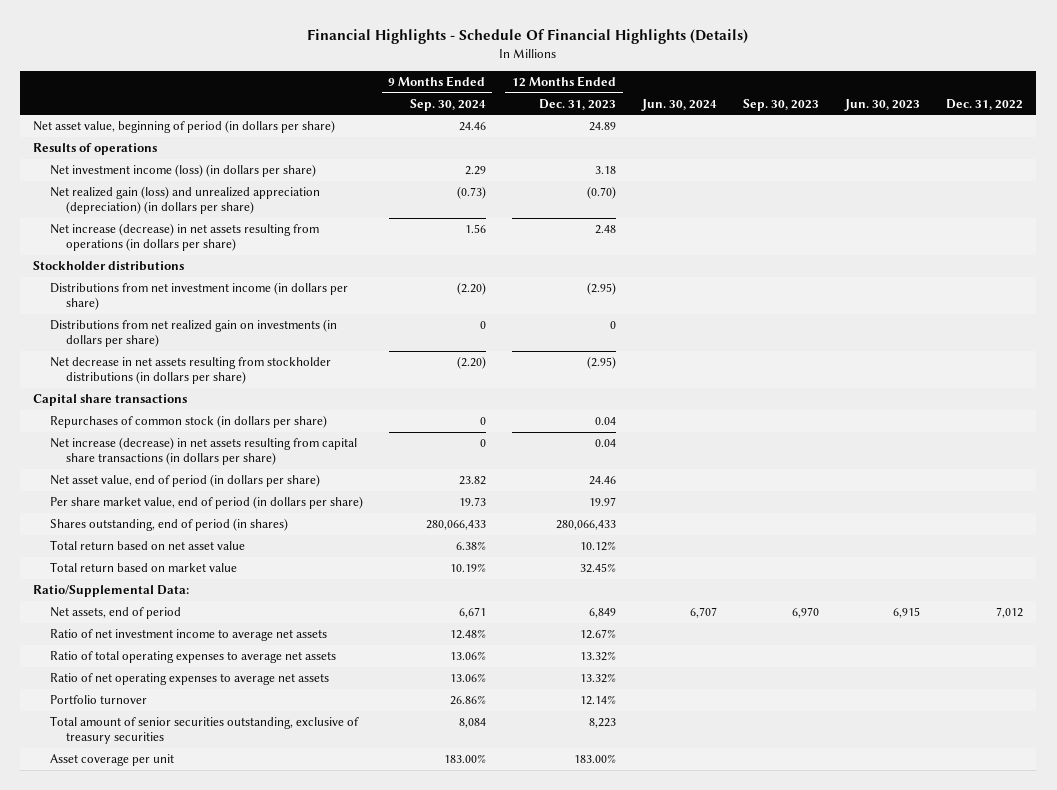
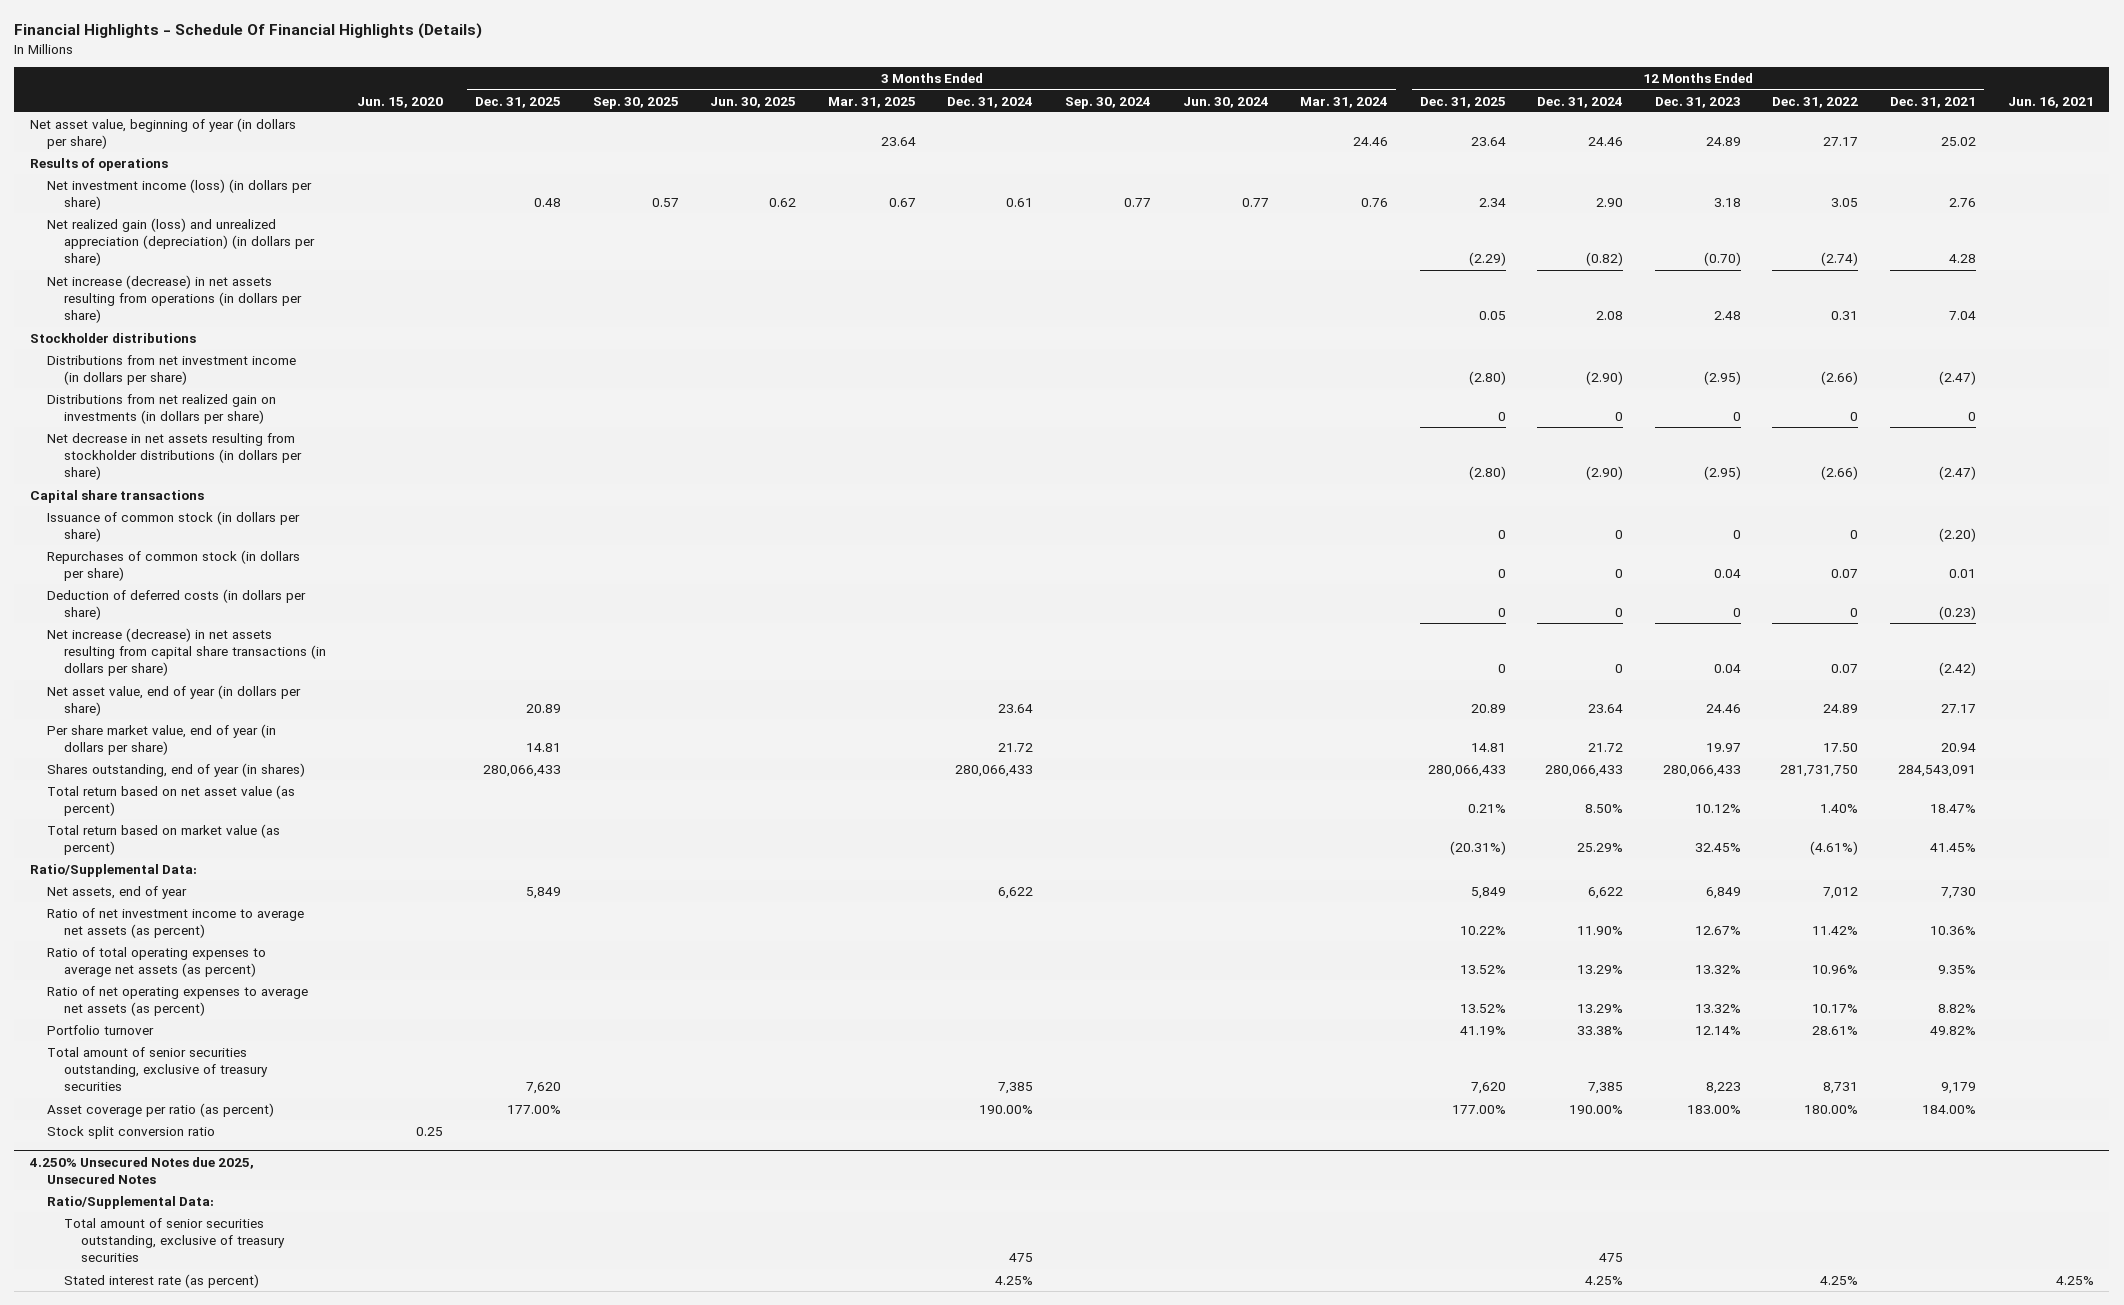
- | 9 Months Ended Sep. 30, 2024 | 12 Months Ended Dec. 31, 2023 | Jun. 30, 2024 | Sep. 30, 2023 | Jun. 30, 2023 | Dec. 31, 2022
+ | Jun. 15, 2020 | 3 Months Ended Dec. 31, 2025 | 3 Months Ended Sep. 30, 2025 | 3 Months Ended Jun. 30, 2025 | 3 Months Ended Mar. 31, 2025 | 3 Months Ended Dec. 31, 2024 | 3 Months Ended Sep. 30, 2024 | 3 Months Ended Jun. 30, 2024 | 3 Months Ended Mar. 31, 2024 | 12 Months Ended Dec. 31, 2025 | 12 Months Ended Dec. 31, 2024 | 12 Months Ended Dec. 31, 2023 | 12 Months Ended Dec. 31, 2022 | 12 Months Ended Dec. 31, 2021 | Jun. 16, 2021
- Net asset value, beginning of period (in dollars per share) | 24.46 | 24.89 | | | |
+ Net asset value, beginning of year (in dollars per share) | | | | | 23.64 | | | | 24.46 | 23.64 | 24.46 | 24.89 | 27.17 | 25.02 |
+ Issuance of common stock (in dollars per share) | | | | | | | | | | 0 | 0 | 0 | 0 | (2.20) |
+ Deduction of deferred costs (in dollars per share) | | | | | | | | | | 0 | 0 | 0 | 0 | (0.23) |
- Net asset value, end of period (in dollars per share) | 23.82 | 24.46 | | | |
- Per share market value, end of period (in dollars per share) | 19.73 | 19.97 | | | |
- Shares outstanding, end of period (in shares) | 280,066,433 | 280,066,433 | | | |
- Total return based on net asset value | 6.38% | 10.12% | | | |
- Total return based on market value | 10.19% | 32.45% | | | |
+ Net asset value, end of year (in dollars per share) | | 20.89 | | | | 23.64 | | | | 20.89 | 23.64 | 24.46 | 24.89 | 27.17 |
+ Per share market value, end of year (in dollars per share) | | 14.81 | | | | 21.72 | | | | 14.81 | 21.72 | 19.97 | 17.50 | 20.94 |
+ Shares outstanding, end of year (in shares) | | 280,066,433 | | | | 280,066,433 | | | | 280,066,433 | 280,066,433 | 280,066,433 | 281,731,750 | 284,543,091 |
+ Total return based on net asset value (as percent) | | | | | | | | | | 0.21% | 8.50% | 10.12% | 1.40% | 18.47% |
+ Total return based on market value (as percent) | | | | | | | | | | (20.31%) | 25.29% | 32.45% | (4.61%) | 41.45% |
- Net assets, end of period | 6,671 | 6,849 | 6,707 | 6,970 | 6,915 | 7,012
- Ratio of net investment income to average net assets | 12.48% | 12.67% | | | |
- Ratio of total operating expenses to average net assets | 13.06% | 13.32% | | | |
- Ratio of net operating expenses to average net assets | 13.06% | 13.32% | | | |
+ Net assets, end of year | | 5,849 | | | | 6,622 | | | | 5,849 | 6,622 | 6,849 | 7,012 | 7,730 |
+ Ratio of net investment income to average net assets (as percent) | | | | | | | | | | 10.22% | 11.90% | 12.67% | 11.42% | 10.36% |
+ Ratio of total operating expenses to average net assets (as percent) | | | | | | | | | | 13.52% | 13.29% | 13.32% | 10.96% | 9.35% |
+ Ratio of net operating expenses to average net assets (as percent) | | | | | | | | | | 13.52% | 13.29% | 13.32% | 10.17% | 8.82% |
- Asset coverage per unit | 183.00% | 183.00% | | | |
+ Asset coverage per ratio (as percent) | | 177.00% | | | | 190.00% | | | | 177.00% | 190.00% | 183.00% | 180.00% | 184.00% |
+ Stock split conversion ratio | 0.25 | | | | | | | | | | | | | |
+ 4.250% Unsecured Notes due 2025, Unsecured Notes
+ Ratio/Supplemental Data:
+ Total amount of senior securities outstanding, exclusive of treasury securities | | | | | | 475 | | | | | 475 | | | |
+ Stated interest rate (as percent) | | | | | | 4.25% | | | | | 4.25% | | 4.25% | | 4.25%

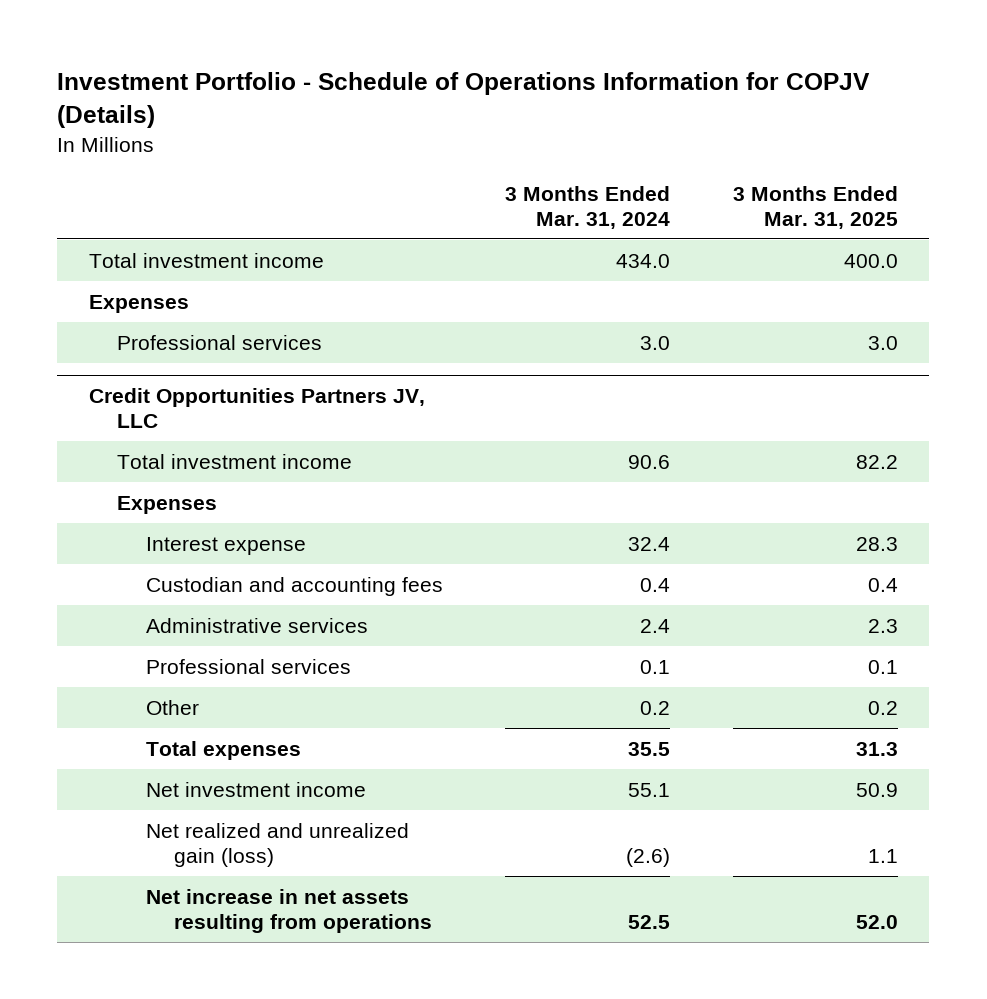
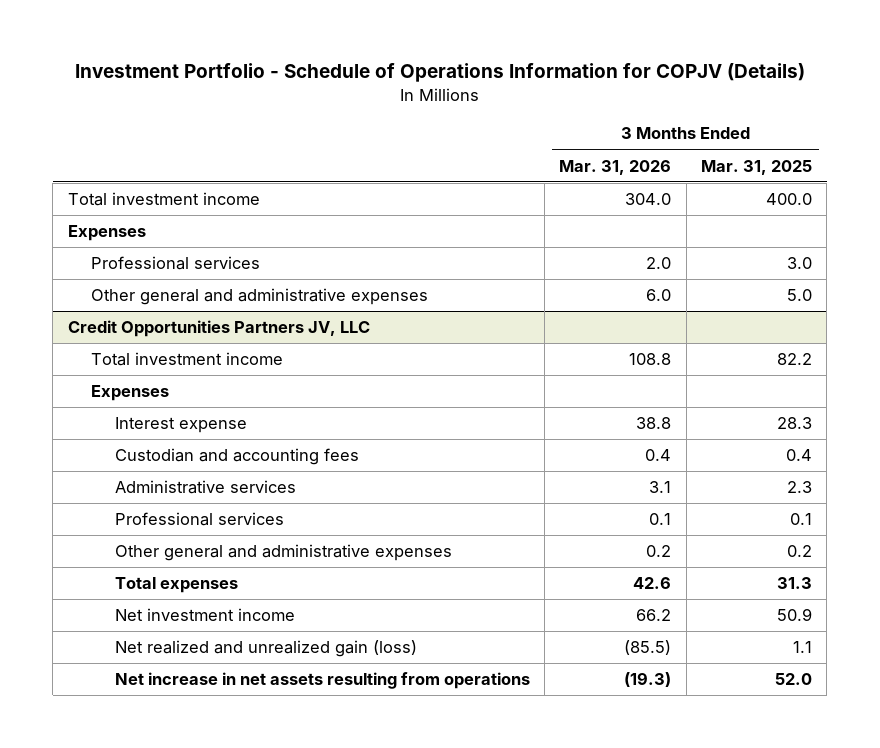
- | 3 Months Ended Mar. 31, 2024 | 3 Months Ended Mar. 31, 2025
+ | 3 Months Ended Mar. 31, 2026 | 3 Months Ended Mar. 31, 2025
+ Other general and administrative expenses | 6.0 | 5.0
@ Credit Opportunities Partners JV, LLC
- Other | 0.2 | 0.2
+ Other general and administrative expenses | 0.2 | 0.2

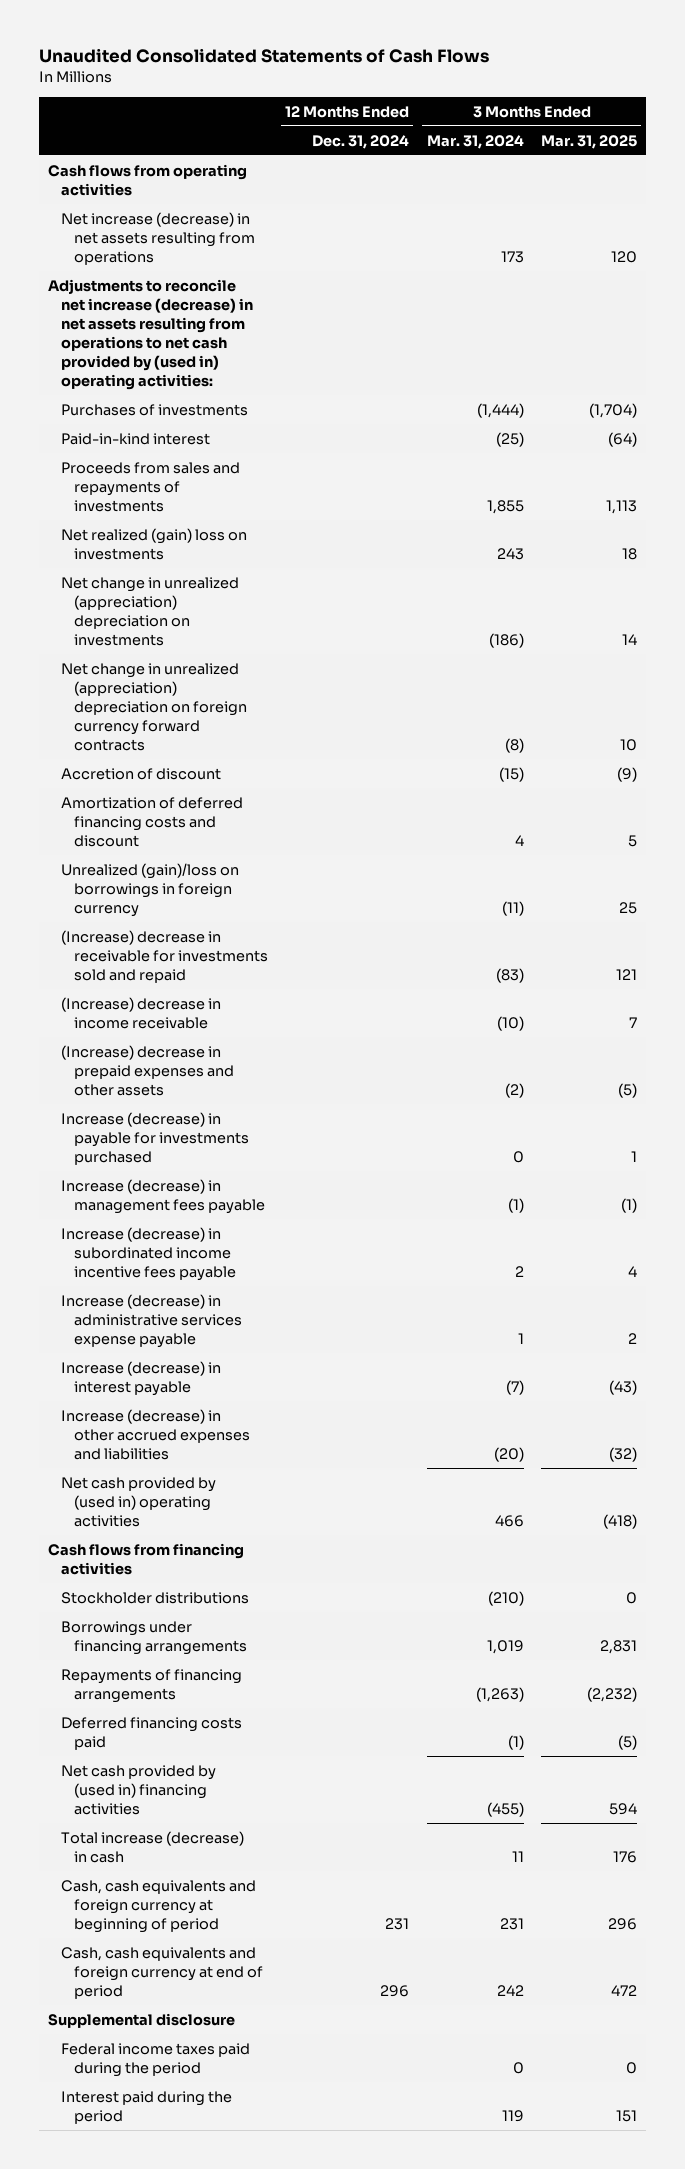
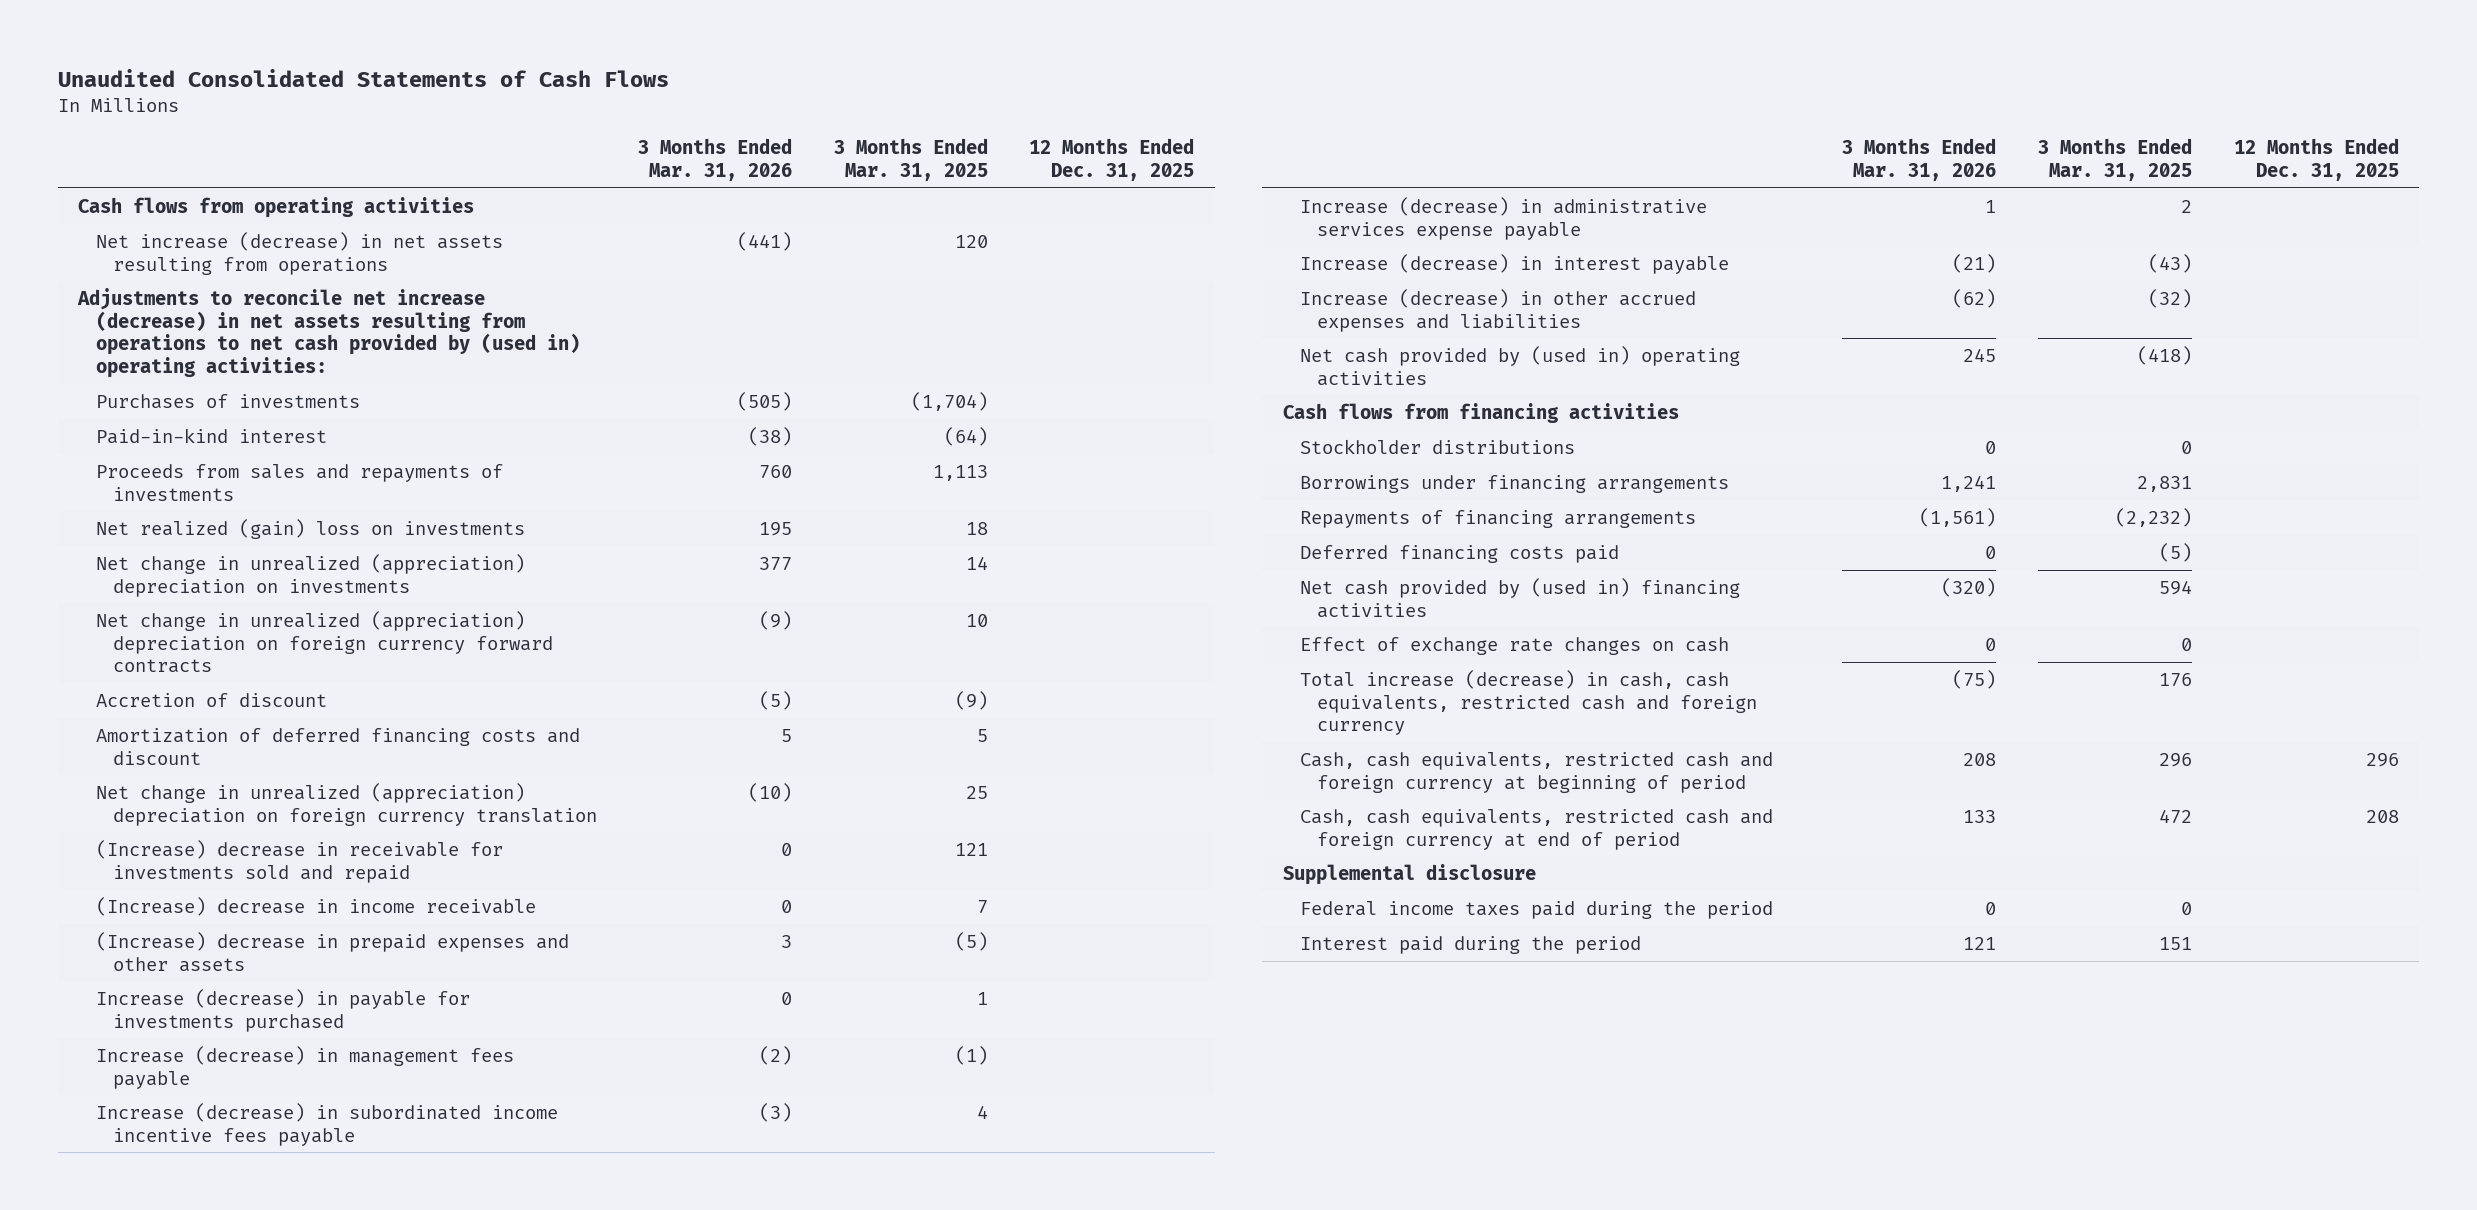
- | 12 Months Ended Dec. 31, 2024 | 3 Months Ended Mar. 31, 2024 | 3 Months Ended Mar. 31, 2025
+ | 3 Months Ended Mar. 31, 2026 | 3 Months Ended Mar. 31, 2025 | 12 Months Ended Dec. 31, 2025
- Unrealized (gain)/loss on borrowings in foreign currency | | (11) | 25
+ Net change in unrealized (appreciation) depreciation on foreign currency translation | (10) | 25 |
- Total increase (decrease) in cash | | 11 | 176
- Cash, cash equivalents and foreign currency at beginning of period | 231 | 231 | 296
- Cash, cash equivalents and foreign currency at end of period | 296 | 242 | 472
+ Effect of exchange rate changes on cash | 0 | 0 |
+ Total increase (decrease) in cash, cash equivalents, restricted cash and foreign currency | (75) | 176 |
+ Cash, cash equivalents, restricted cash and foreign currency at beginning of period | 208 | 296 | 296
+ Cash, cash equivalents, restricted cash and foreign currency at end of period | 133 | 472 | 208

